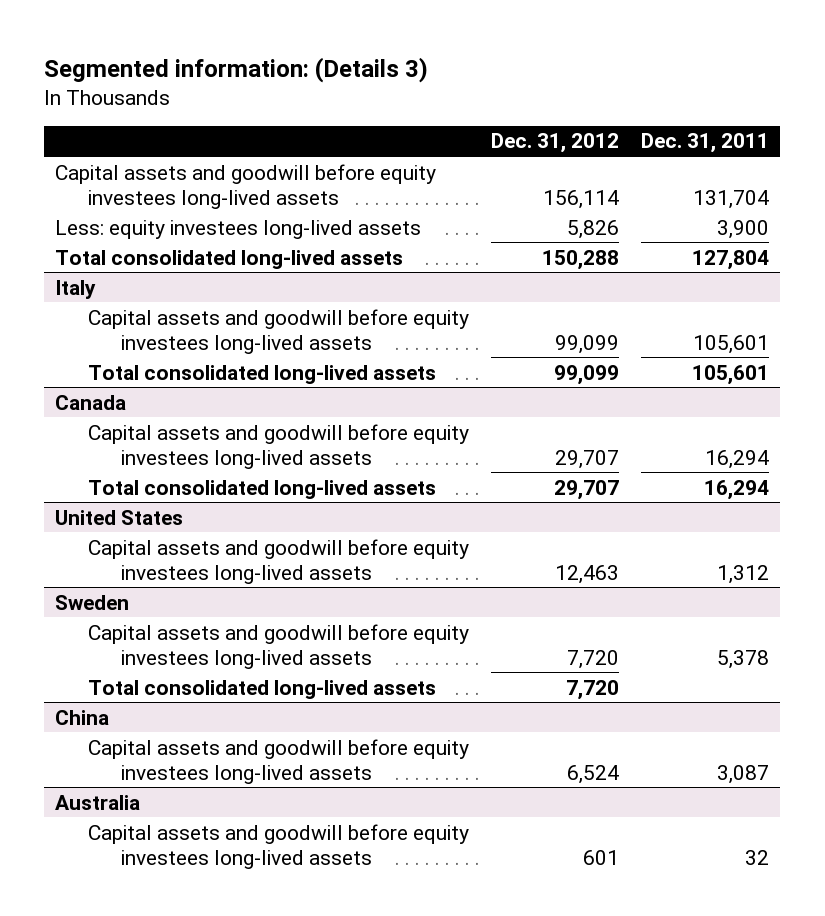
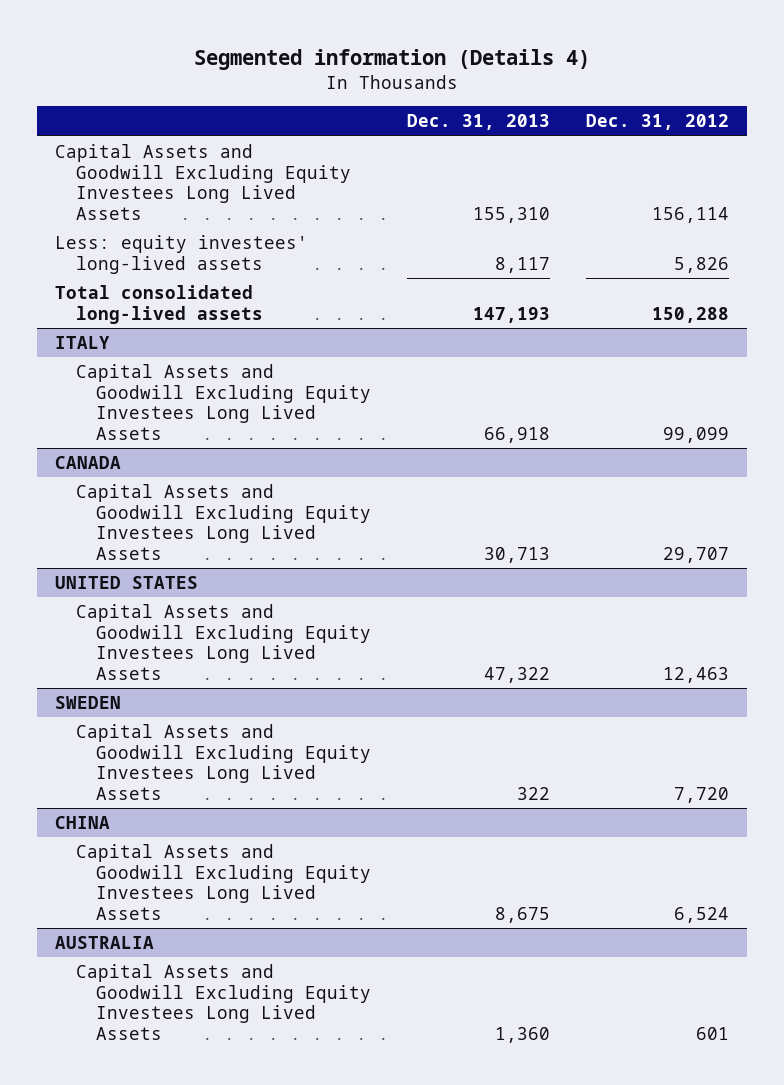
- Segmented information: (Details 3)
+ Segmented information (Details 4)
- | Dec. 31, 2012 | Dec. 31, 2011
+ | Dec. 31, 2013 | Dec. 31, 2012
- Capital assets and goodwill before equity investees long-lived assets | 156,114 | 131,704
- Less: equity investees long-lived assets | 5,826 | 3,900
+ Capital Assets and Goodwill Excluding Equity Investees Long Lived Assets | 155,310 | 156,114
+ Less: equity investees' long-lived assets | 8,117 | 5,826
- Italy
- Capital assets and goodwill before equity investees long-lived assets | 99,099 | 105,601
- Total consolidated long-lived assets | 99,099 | 105,601
- Canada
- Capital assets and goodwill before equity investees long-lived assets | 29,707 | 16,294
- Total consolidated long-lived assets | 29,707 | 16,294
- United States
- Capital assets and goodwill before equity investees long-lived assets | 12,463 | 1,312
- Sweden
- Capital assets and goodwill before equity investees long-lived assets | 7,720 | 5,378
- Total consolidated long-lived assets | 7,720 |
- China
- Capital assets and goodwill before equity investees long-lived assets | 6,524 | 3,087
- Australia
- Capital assets and goodwill before equity investees long-lived assets | 601 | 32
+ ITALY
+ Capital Assets and Goodwill Excluding Equity Investees Long Lived Assets | 66,918 | 99,099
+ CANADA
+ Capital Assets and Goodwill Excluding Equity Investees Long Lived Assets | 30,713 | 29,707
+ UNITED STATES
+ Capital Assets and Goodwill Excluding Equity Investees Long Lived Assets | 47,322 | 12,463
+ SWEDEN
+ Capital Assets and Goodwill Excluding Equity Investees Long Lived Assets | 322 | 7,720
+ CHINA
+ Capital Assets and Goodwill Excluding Equity Investees Long Lived Assets | 8,675 | 6,524
+ AUSTRALIA
+ Capital Assets and Goodwill Excluding Equity Investees Long Lived Assets | 1,360 | 601

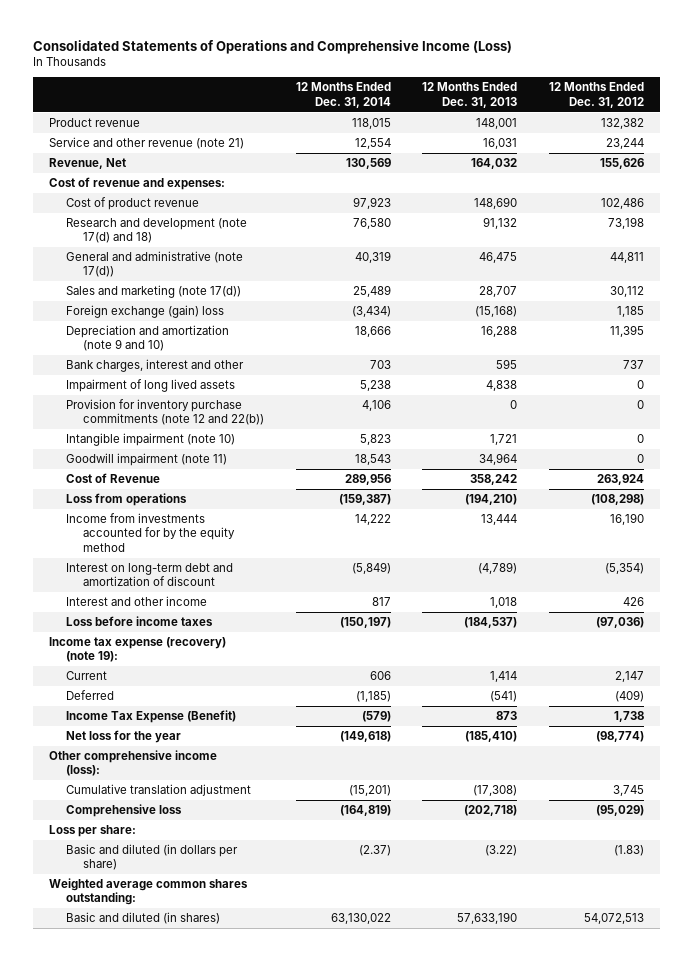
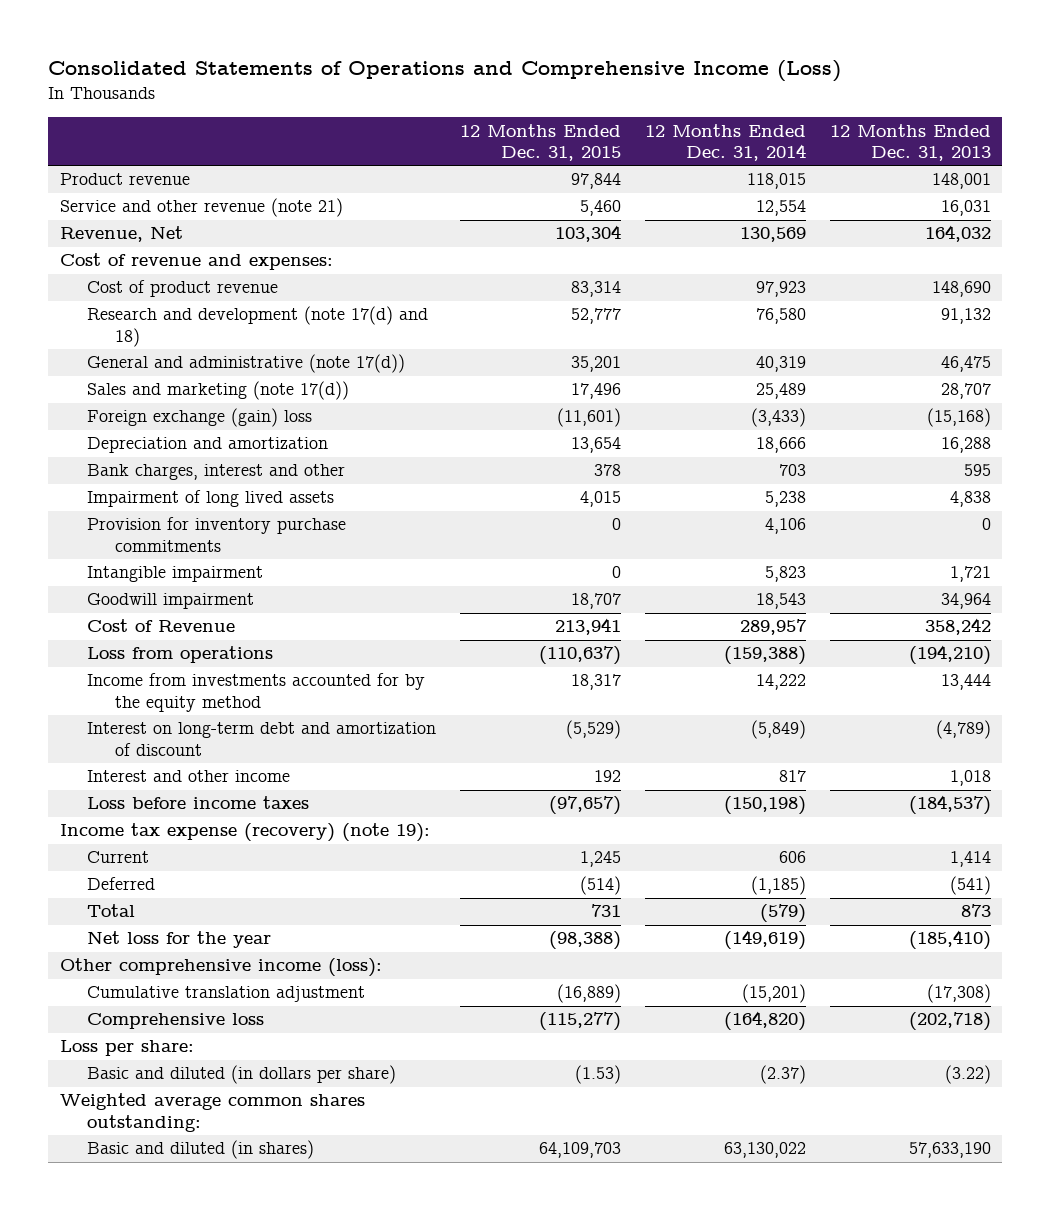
- | 12 Months Ended Dec. 31, 2014 | 12 Months Ended Dec. 31, 2013 | 12 Months Ended Dec. 31, 2012
+ | 12 Months Ended Dec. 31, 2015 | 12 Months Ended Dec. 31, 2014 | 12 Months Ended Dec. 31, 2013
- Foreign exchange (gain) loss | (3,434) | (15,168) | 1,185
- Depreciation and amortization (note 9 and 10) | 18,666 | 16,288 | 11,395
+ Foreign exchange (gain) loss | (11,601) | (3,433) | (15,168)
+ Depreciation and amortization | 13,654 | 18,666 | 16,288
- Provision for inventory purchase commitments (note 12 and 22(b)) | 4,106 | 0 | 0
- Intangible impairment (note 10) | 5,823 | 1,721 | 0
- Goodwill impairment (note 11) | 18,543 | 34,964 | 0
- Cost of Revenue | 289,956 | 358,242 | 263,924
- Loss from operations | (159,387) | (194,210) | (108,298)
+ Provision for inventory purchase commitments | 0 | 4,106 | 0
+ Intangible impairment | 0 | 5,823 | 1,721
+ Goodwill impairment | 18,707 | 18,543 | 34,964
+ Cost of Revenue | 213,941 | 289,957 | 358,242
+ Loss from operations | (110,637) | (159,388) | (194,210)
- Loss before income taxes | (150,197) | (184,537) | (97,036)
+ Loss before income taxes | (97,657) | (150,198) | (184,537)
- Income Tax Expense (Benefit) | (579) | 873 | 1,738
- Net loss for the year | (149,618) | (185,410) | (98,774)
+ Total | 731 | (579) | 873
+ Net loss for the year | (98,388) | (149,619) | (185,410)
- Comprehensive loss | (164,819) | (202,718) | (95,029)
+ Comprehensive loss | (115,277) | (164,820) | (202,718)

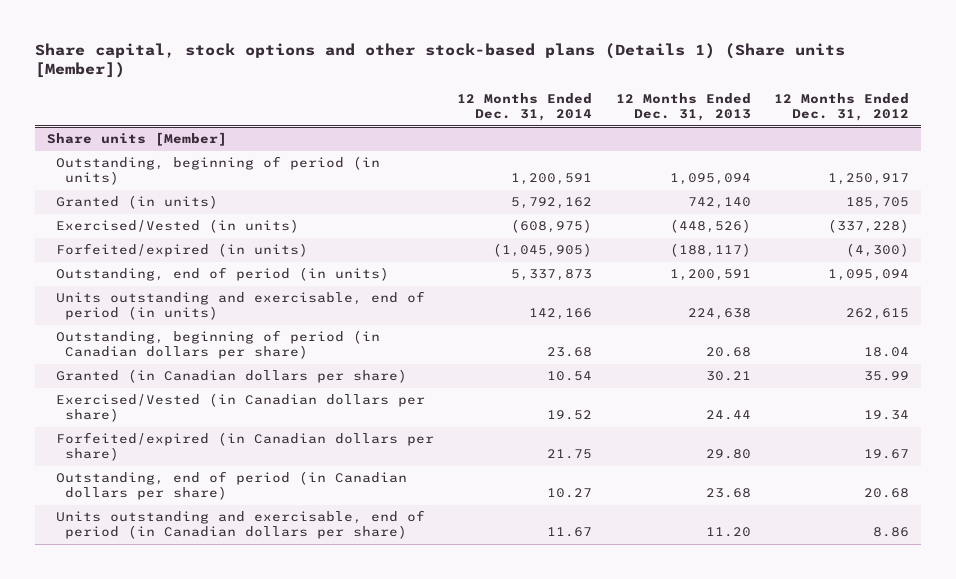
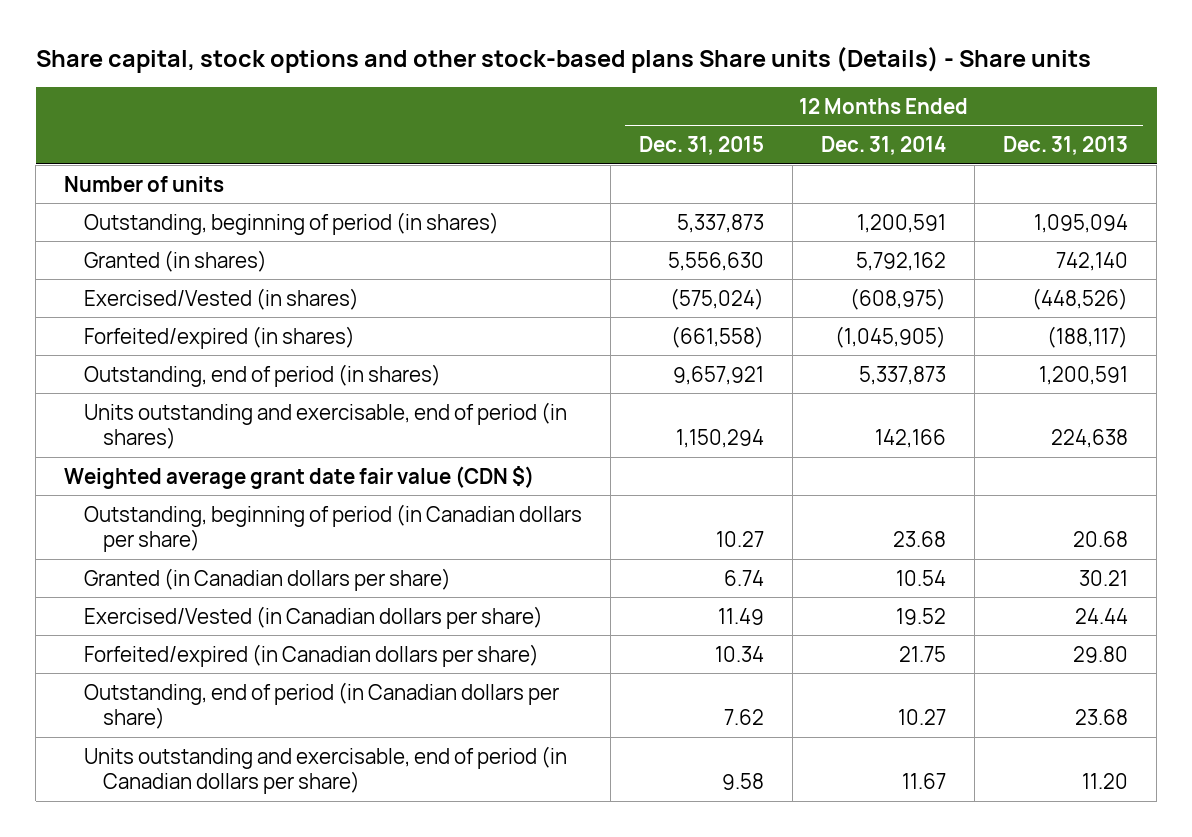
- Share capital, stock options and other stock-based plans (Details 1) (Share units [Member])
+ Share capital, stock options and other stock-based plans Share units (Details) - Share units
- | 12 Months Ended Dec. 31, 2014 | 12 Months Ended Dec. 31, 2013 | 12 Months Ended Dec. 31, 2012
+ | 12 Months Ended Dec. 31, 2015 | 12 Months Ended Dec. 31, 2014 | 12 Months Ended Dec. 31, 2013
- Share units [Member]
- Outstanding, beginning of period (in units) | 1,200,591 | 1,095,094 | 1,250,917
- Granted (in units) | 5,792,162 | 742,140 | 185,705
- Exercised/Vested (in units) | (608,975) | (448,526) | (337,228)
- Forfeited/expired (in units) | (1,045,905) | (188,117) | (4,300)
- Outstanding, end of period (in units) | 5,337,873 | 1,200,591 | 1,095,094
- Units outstanding and exercisable, end of period (in units) | 142,166 | 224,638 | 262,615
+ Number of units
+ Outstanding, beginning of period (in shares) | 5,337,873 | 1,200,591 | 1,095,094
+ Granted (in shares) | 5,556,630 | 5,792,162 | 742,140
+ Exercised/Vested (in shares) | (575,024) | (608,975) | (448,526)
+ Forfeited/expired (in shares) | (661,558) | (1,045,905) | (188,117)
+ Outstanding, end of period (in shares) | 9,657,921 | 5,337,873 | 1,200,591
+ Units outstanding and exercisable, end of period (in shares) | 1,150,294 | 142,166 | 224,638
+ Weighted average grant date fair value (CDN $)

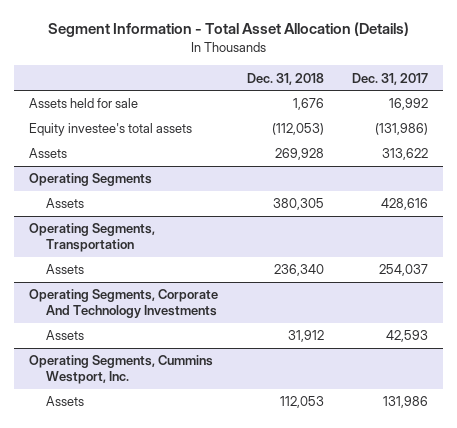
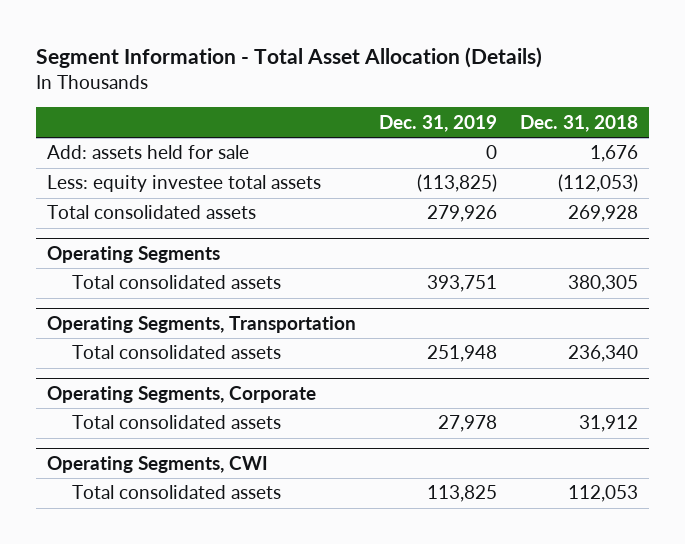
- | Dec. 31, 2018 | Dec. 31, 2017
+ | Dec. 31, 2019 | Dec. 31, 2018
- Assets held for sale | 1,676 | 16,992
- Equity investee's total assets | (112,053) | (131,986)
- Assets | 269,928 | 313,622
+ Add: assets held for sale | 0 | 1,676
+ Less: equity investee total assets | (113,825) | (112,053)
+ Total consolidated assets | 279,926 | 269,928
@ Operating Segments
- Assets | 380,305 | 428,616
+ Total consolidated assets | 393,751 | 380,305
@ Operating Segments, Transportation
- Assets | 236,340 | 254,037
- Operating Segments, Corporate And Technology Investments
- Assets | 31,912 | 42,593
- Operating Segments, Cummins Westport, Inc.
- Assets | 112,053 | 131,986
@ Operating Segments, Transportation
+ Total consolidated assets | 251,948 | 236,340
+ Operating Segments, Corporate
+ Total consolidated assets | 27,978 | 31,912
+ Operating Segments, CWI
+ Total consolidated assets | 113,825 | 112,053

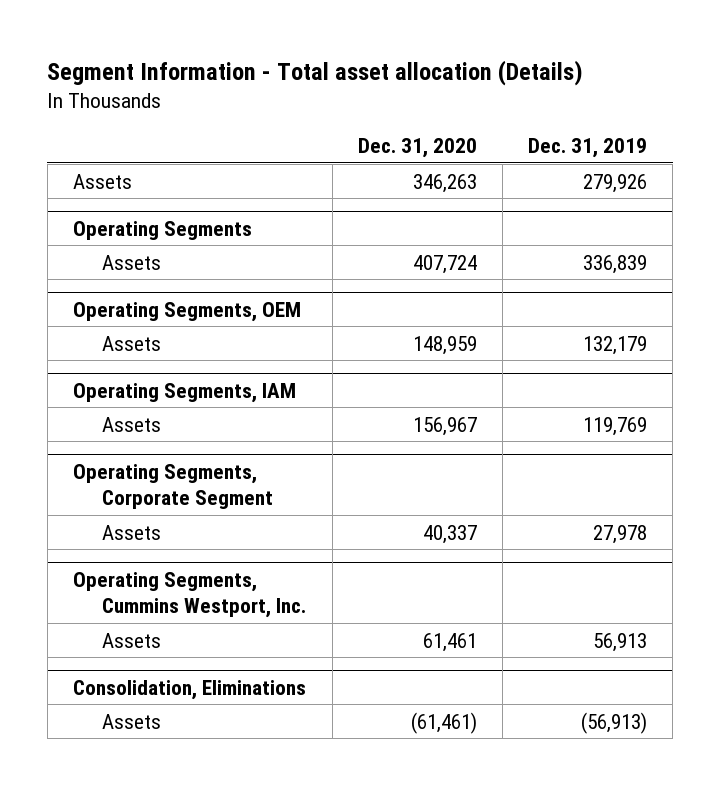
- Segment Information - Total Asset Allocation (Details)
+ Segment Information - Total asset allocation (Details)
- | Dec. 31, 2019 | Dec. 31, 2018
+ | Dec. 31, 2020 | Dec. 31, 2019
- Add: assets held for sale | 0 | 1,676
- Less: equity investee total assets | (113,825) | (112,053)
- Total consolidated assets | 279,926 | 269,928
+ Assets | 346,263 | 279,926
@ Operating Segments
- Total consolidated assets | 393,751 | 380,305
- Operating Segments, Transportation
- Total consolidated assets | 251,948 | 236,340
- Operating Segments, Corporate
- Total consolidated assets | 27,978 | 31,912
- Operating Segments, CWI
- Total consolidated assets | 113,825 | 112,053
@ Operating Segments
+ Assets | 407,724 | 336,839
+ Operating Segments, OEM
+ Assets | 148,959 | 132,179
+ Operating Segments, IAM
+ Assets | 156,967 | 119,769
+ Operating Segments, Corporate Segment
+ Assets | 40,337 | 27,978
+ Operating Segments, Cummins Westport, Inc.
+ Assets | 61,461 | 56,913
+ Consolidation, Eliminations
+ Assets | (61,461) | (56,913)

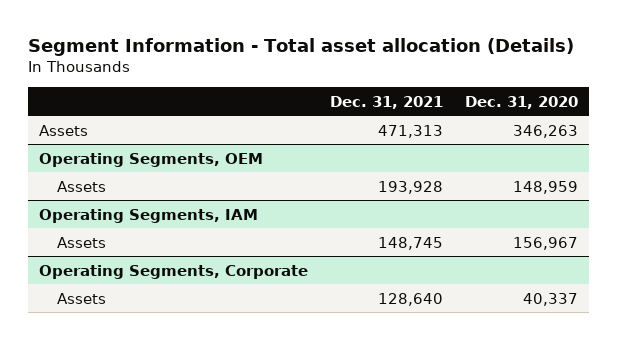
- | Dec. 31, 2020 | Dec. 31, 2019
+ | Dec. 31, 2021 | Dec. 31, 2020
- Operating Segments
- Assets | 407,724 | 336,839
- Operating Segments, Corporate Segment
+ Operating Segments, Corporate
- Operating Segments, Cummins Westport, Inc.
- Assets | 61,461 | 56,913
- Consolidation, Eliminations
- Assets | (61,461) | (56,913)

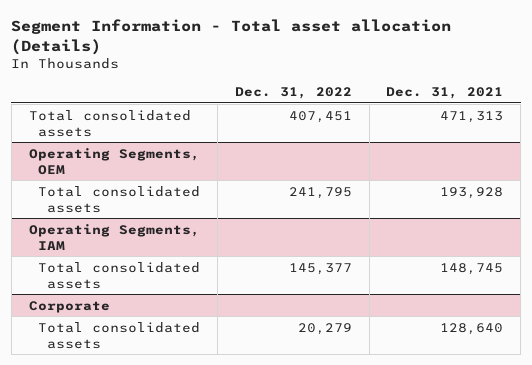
- | Dec. 31, 2021 | Dec. 31, 2020
+ | Dec. 31, 2022 | Dec. 31, 2021
- Assets | 471,313 | 346,263
+ Total consolidated assets | 407,451 | 471,313
@ Operating Segments, OEM
- Assets | 193,928 | 148,959
+ Total consolidated assets | 241,795 | 193,928
@ Operating Segments, IAM
- Assets | 148,745 | 156,967
- Operating Segments, Corporate
- Assets | 128,640 | 40,337
@ Operating Segments, IAM
+ Total consolidated assets | 145,377 | 148,745
+ Corporate
+ Total consolidated assets | 20,279 | 128,640

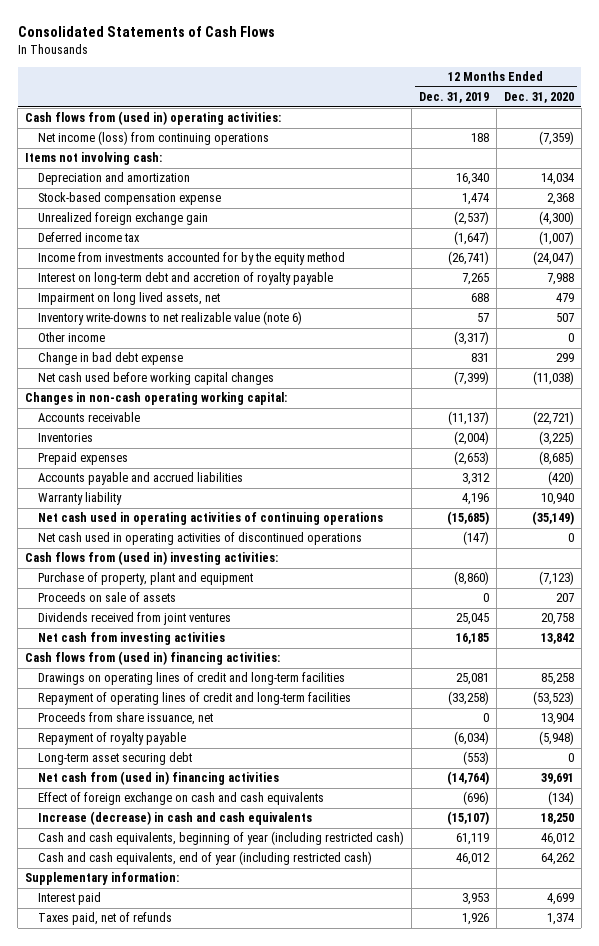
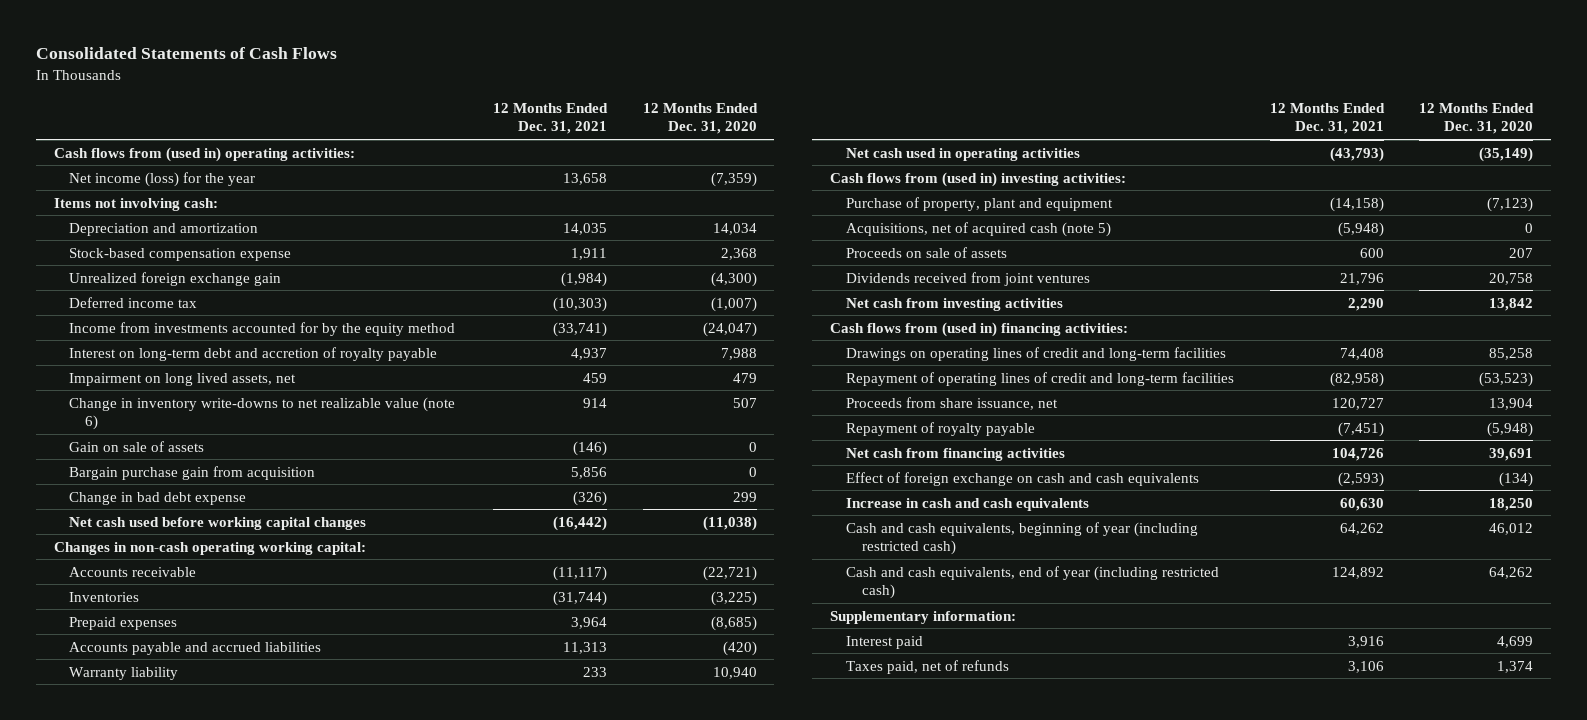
- | 12 Months Ended Dec. 31, 2019 | 12 Months Ended Dec. 31, 2020
+ | 12 Months Ended Dec. 31, 2021 | 12 Months Ended Dec. 31, 2020
- Net income (loss) from continuing operations | 188 | (7,359)
+ Net income (loss) for the year | 13,658 | (7,359)
- Inventory write-downs to net realizable value (note 6) | 57 | 507
- Other income | (3,317) | 0
+ Change in inventory write-downs to net realizable value (note 6) | 914 | 507
+ Gain on sale of assets | (146) | 0
+ Bargain purchase gain from acquisition | 5,856 | 0
- Net cash used in operating activities of continuing operations | (15,685) | (35,149)
- Net cash used in operating activities of discontinued operations | (147) | 0
+ Net cash used in operating activities | (43,793) | (35,149)
+ Acquisitions, net of acquired cash (note 5) | (5,948) | 0
- Long-term asset securing debt | (553) | 0
- Net cash from (used in) financing activities | (14,764) | 39,691
+ Net cash from financing activities | 104,726 | 39,691
- Increase (decrease) in cash and cash equivalents | (15,107) | 18,250
+ Increase in cash and cash equivalents | 60,630 | 18,250

